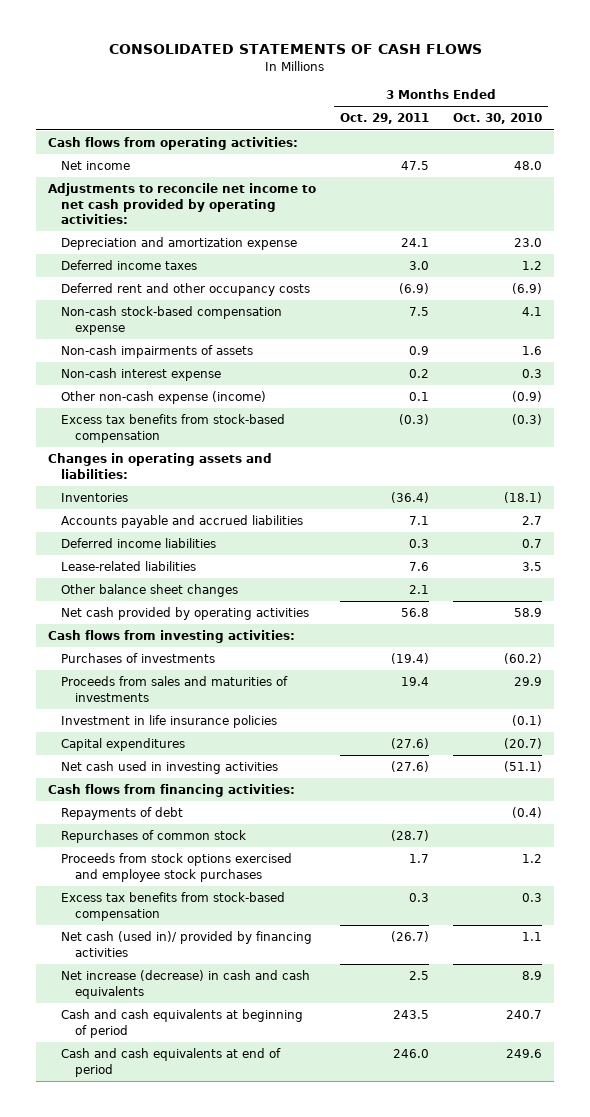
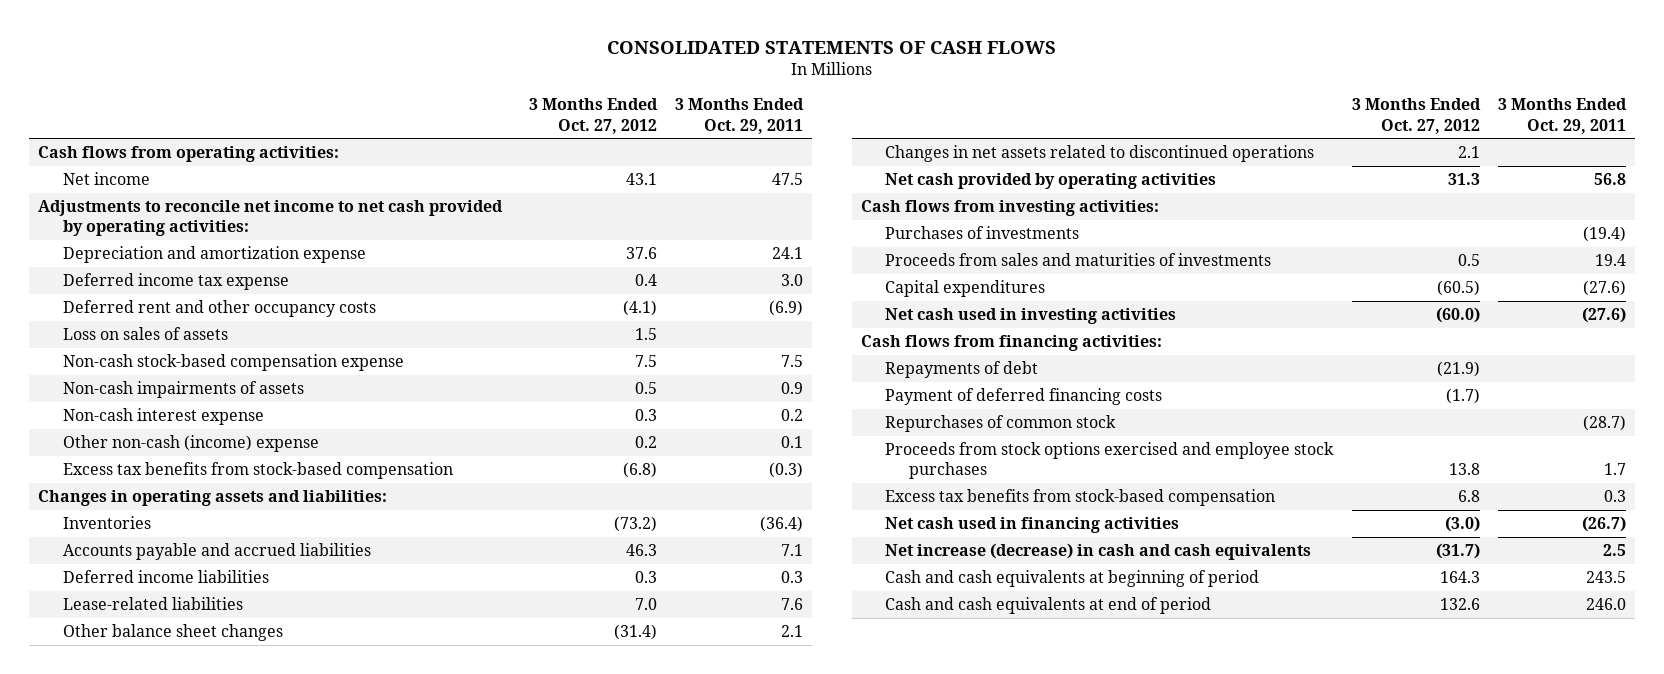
- | 3 Months Ended Oct. 29, 2011 | 3 Months Ended Oct. 30, 2010
+ | 3 Months Ended Oct. 27, 2012 | 3 Months Ended Oct. 29, 2011
- Deferred income taxes | 3.0 | 1.2
+ Deferred income tax expense | 0.4 | 3.0
+ Loss on sales of assets | 1.5 |
- Other non-cash expense (income) | 0.1 | (0.9)
+ Other non-cash (income) expense | 0.2 | 0.1
+ Changes in net assets related to discontinued operations | 2.1 |
- Investment in life insurance policies | | (0.1)
+ Payment of deferred financing costs | (1.7) |
- Net cash (used in)/ provided by financing activities | (26.7) | 1.1
+ Net cash used in financing activities | (3.0) | (26.7)

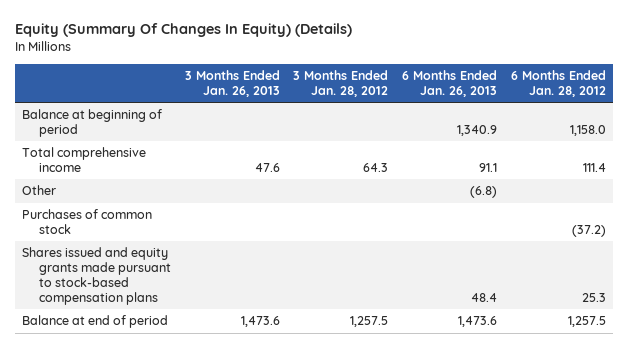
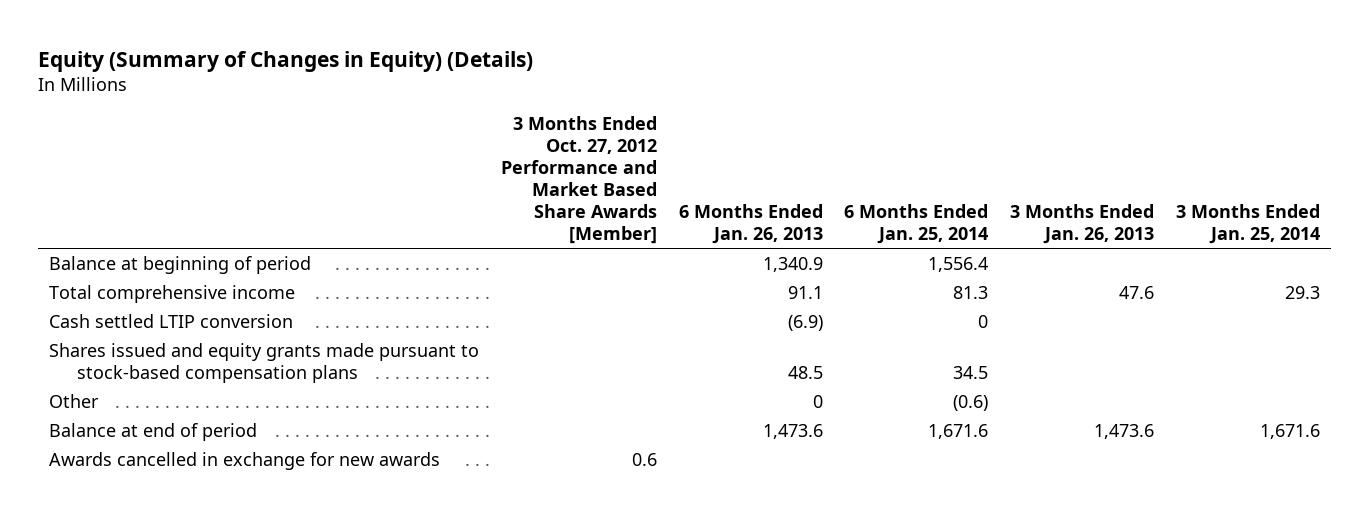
- Equity (Summary Of Changes In Equity) (Details)
+ Equity (Summary of Changes in Equity) (Details)
- | 3 Months Ended Jan. 26, 2013 | 3 Months Ended Jan. 28, 2012 | 6 Months Ended Jan. 26, 2013 | 6 Months Ended Jan. 28, 2012
+ | 3 Months Ended Oct. 27, 2012 Performance and Market Based Share Awards [Member] | 6 Months Ended Jan. 26, 2013 | 6 Months Ended Jan. 25, 2014 | 3 Months Ended Jan. 26, 2013 | 3 Months Ended Jan. 25, 2014
- Other | | | (6.8) |
- Purchases of common stock | | | | (37.2)
- Shares issued and equity grants made pursuant to stock-based compensation plans | | | 48.4 | 25.3
+ Cash settled LTIP conversion | | (6.9) | 0 | |
+ Shares issued and equity grants made pursuant to stock-based compensation plans | | 48.5 | 34.5 | |
+ Other | | 0 | (0.6) | |
+ Awards cancelled in exchange for new awards | 0.6 | | | |

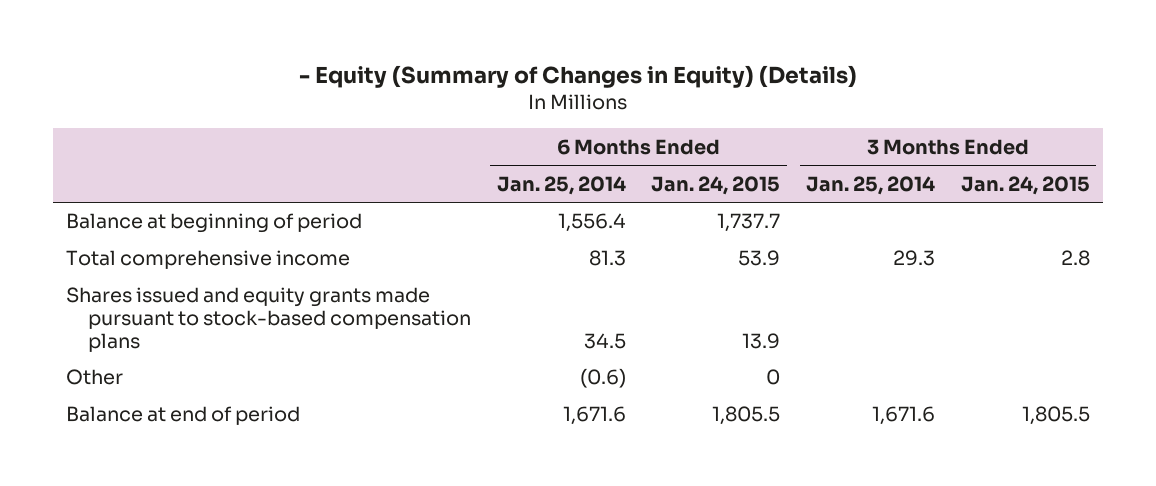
- Equity (Summary of Changes in Equity) (Details)
+ - Equity (Summary of Changes in Equity) (Details)
- | 3 Months Ended Oct. 27, 2012 Performance and Market Based Share Awards [Member] | 6 Months Ended Jan. 26, 2013 | 6 Months Ended Jan. 25, 2014 | 3 Months Ended Jan. 26, 2013 | 3 Months Ended Jan. 25, 2014
+ | 6 Months Ended Jan. 25, 2014 | 6 Months Ended Jan. 24, 2015 | 3 Months Ended Jan. 25, 2014 | 3 Months Ended Jan. 24, 2015
- Cash settled LTIP conversion | | (6.9) | 0 | |
- Awards cancelled in exchange for new awards | 0.6 | | | |

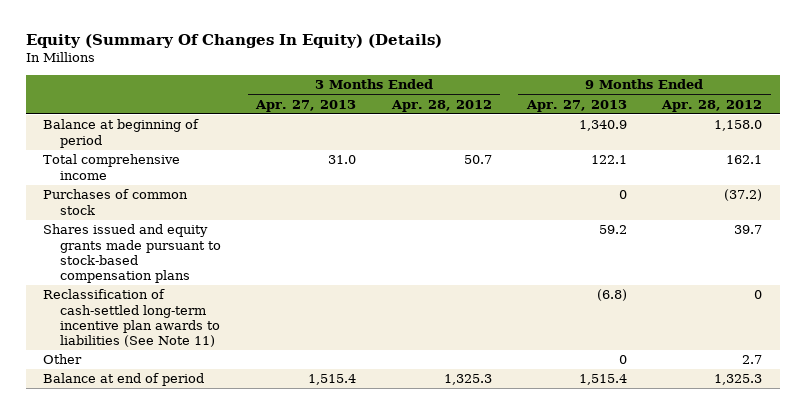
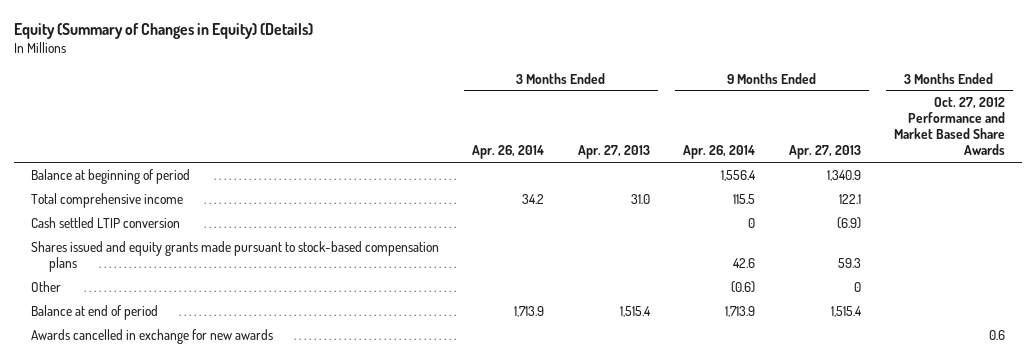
- Equity (Summary Of Changes In Equity) (Details)
+ Equity (Summary of Changes in Equity) (Details)
- | 3 Months Ended Apr. 27, 2013 | 3 Months Ended Apr. 28, 2012 | 9 Months Ended Apr. 27, 2013 | 9 Months Ended Apr. 28, 2012
+ | 3 Months Ended Apr. 26, 2014 | 3 Months Ended Apr. 27, 2013 | 9 Months Ended Apr. 26, 2014 | 9 Months Ended Apr. 27, 2013 | 3 Months Ended Oct. 27, 2012 Performance and Market Based Share Awards
- Purchases of common stock | | | 0 | (37.2)
- Shares issued and equity grants made pursuant to stock-based compensation plans | | | 59.2 | 39.7
- Reclassification of cash-settled long-term incentive plan awards to liabilities (See Note 11) | | | (6.8) | 0
+ Cash settled LTIP conversion | | | 0 | (6.9) |
+ Shares issued and equity grants made pursuant to stock-based compensation plans | | | 42.6 | 59.3 |
+ Awards cancelled in exchange for new awards | | | | | 0.6

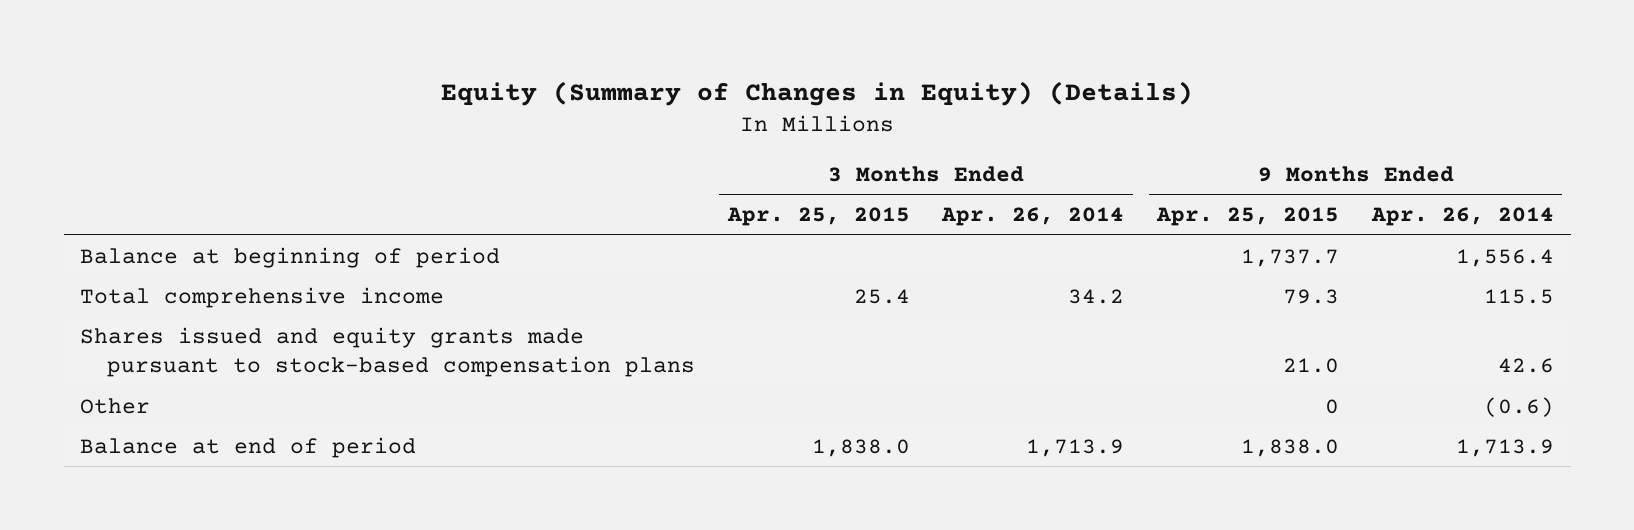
- | 3 Months Ended Apr. 26, 2014 | 3 Months Ended Apr. 27, 2013 | 9 Months Ended Apr. 26, 2014 | 9 Months Ended Apr. 27, 2013 | 3 Months Ended Oct. 27, 2012 Performance and Market Based Share Awards
+ | 3 Months Ended Apr. 25, 2015 | 3 Months Ended Apr. 26, 2014 | 9 Months Ended Apr. 25, 2015 | 9 Months Ended Apr. 26, 2014
- Cash settled LTIP conversion | | | 0 | (6.9) |
- Awards cancelled in exchange for new awards | | | | | 0.6

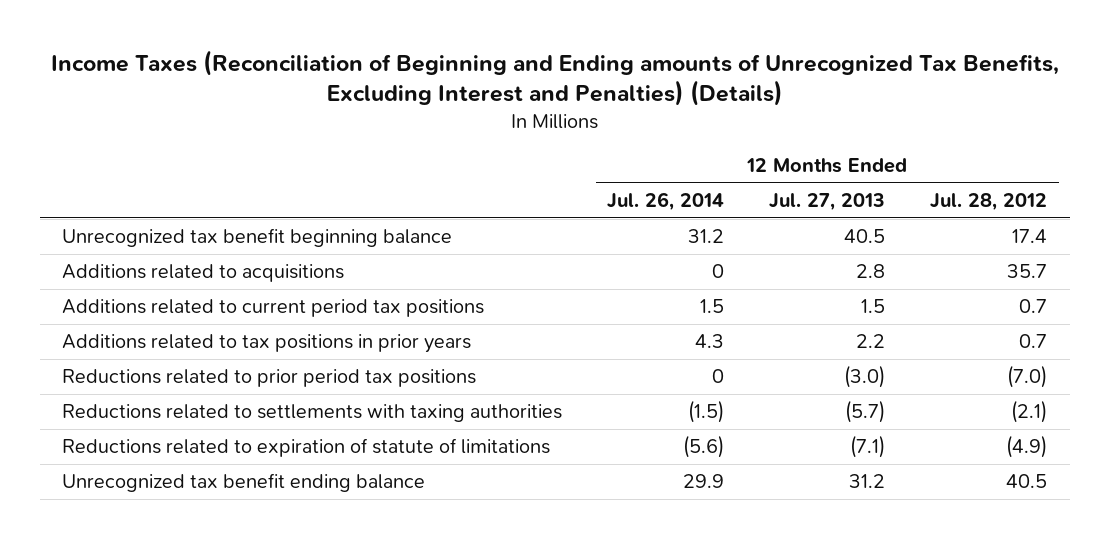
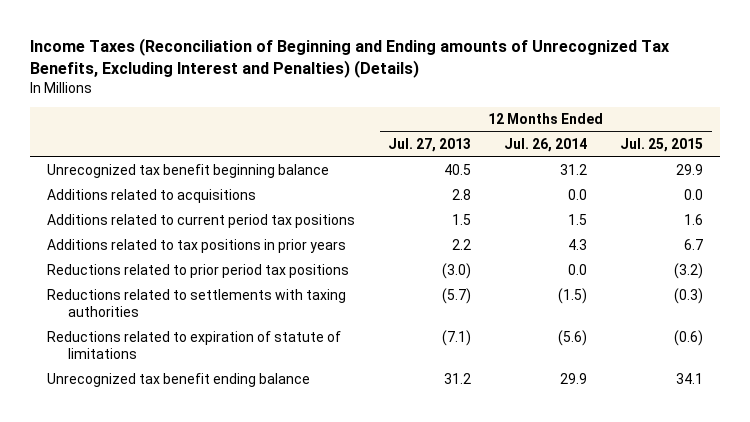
- | 12 Months Ended Jul. 26, 2014 | 12 Months Ended Jul. 27, 2013 | 12 Months Ended Jul. 28, 2012
+ | 12 Months Ended Jul. 27, 2013 | 12 Months Ended Jul. 26, 2014 | 12 Months Ended Jul. 25, 2015
- Additions related to acquisitions | 0 | 2.8 | 35.7
+ Additions related to acquisitions | 2.8 | 0.0 | 0.0
- Reductions related to prior period tax positions | 0 | (3.0) | (7.0)
+ Reductions related to prior period tax positions | (3.0) | 0.0 | (3.2)

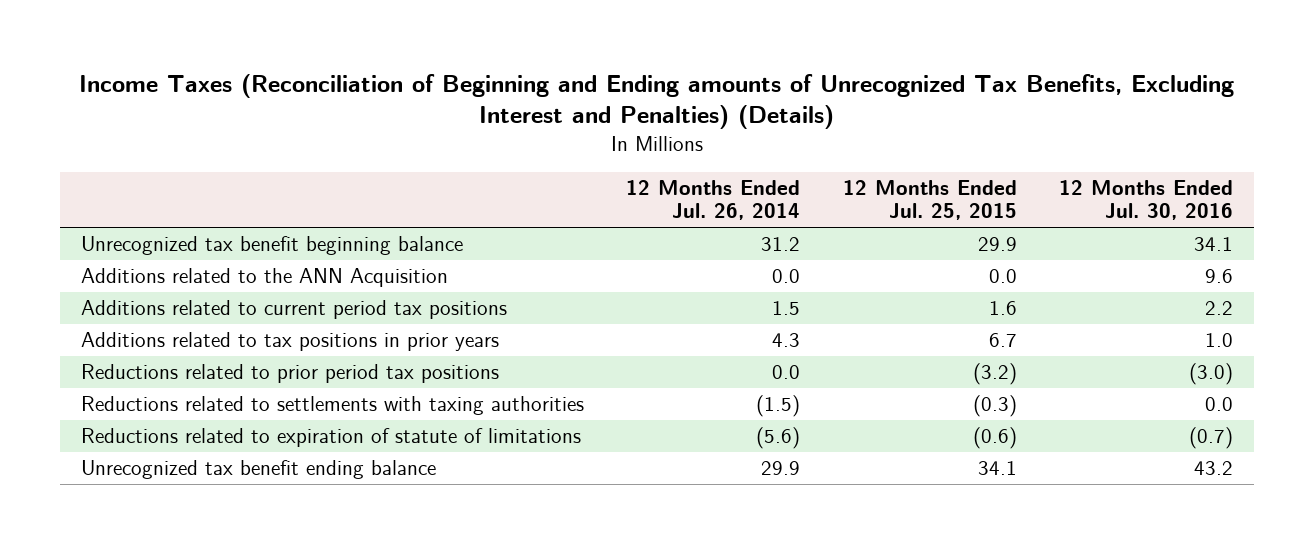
- | 12 Months Ended Jul. 27, 2013 | 12 Months Ended Jul. 26, 2014 | 12 Months Ended Jul. 25, 2015
+ | 12 Months Ended Jul. 26, 2014 | 12 Months Ended Jul. 25, 2015 | 12 Months Ended Jul. 30, 2016
- Additions related to acquisitions | 2.8 | 0.0 | 0.0
+ Additions related to the ANN Acquisition | 0.0 | 0.0 | 9.6

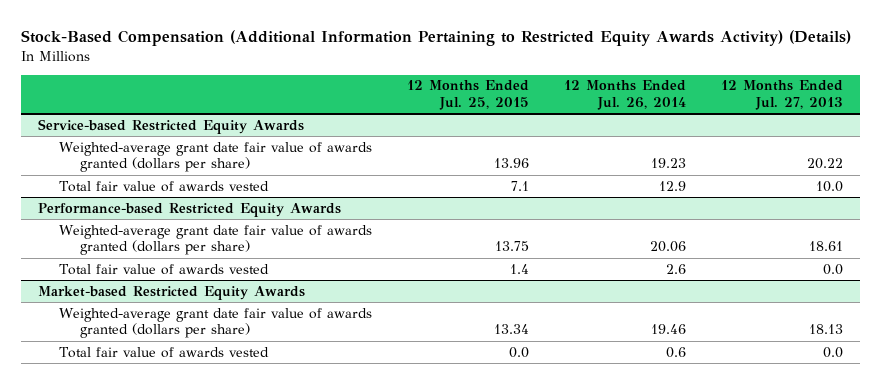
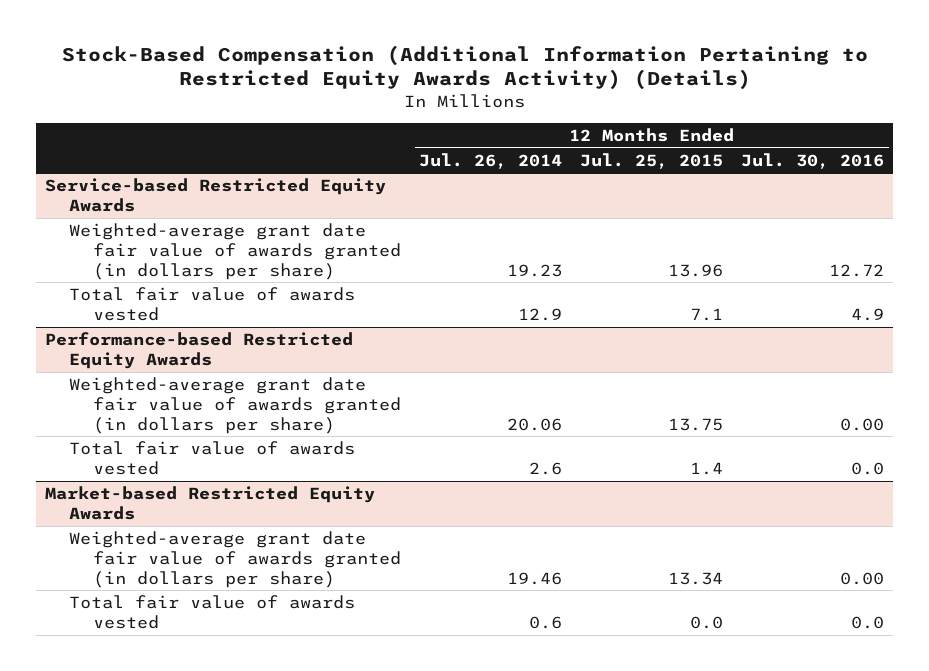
- | 12 Months Ended Jul. 25, 2015 | 12 Months Ended Jul. 26, 2014 | 12 Months Ended Jul. 27, 2013
+ | 12 Months Ended Jul. 26, 2014 | 12 Months Ended Jul. 25, 2015 | 12 Months Ended Jul. 30, 2016
@ Service-based Restricted Equity Awards
- Weighted-average grant date fair value of awards granted (dollars per share) | 13.96 | 19.23 | 20.22
+ Weighted-average grant date fair value of awards granted (in dollars per share) | 19.23 | 13.96 | 12.72
@ Performance-based Restricted Equity Awards
- Weighted-average grant date fair value of awards granted (dollars per share) | 13.75 | 20.06 | 18.61
+ Weighted-average grant date fair value of awards granted (in dollars per share) | 20.06 | 13.75 | 0.00
@ Market-based Restricted Equity Awards
- Weighted-average grant date fair value of awards granted (dollars per share) | 13.34 | 19.46 | 18.13
+ Weighted-average grant date fair value of awards granted (in dollars per share) | 19.46 | 13.34 | 0.00

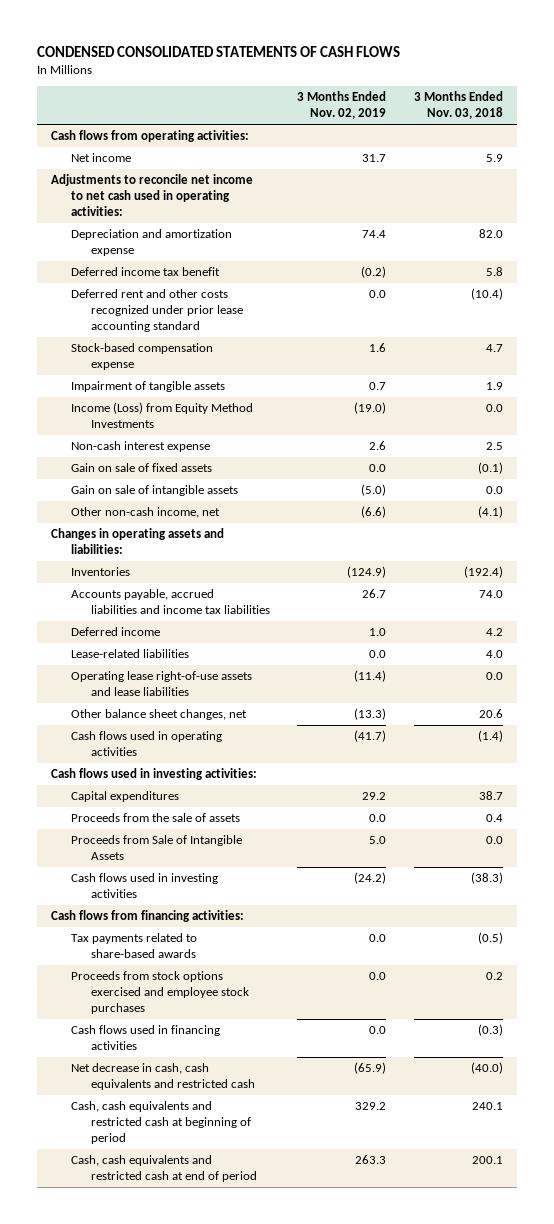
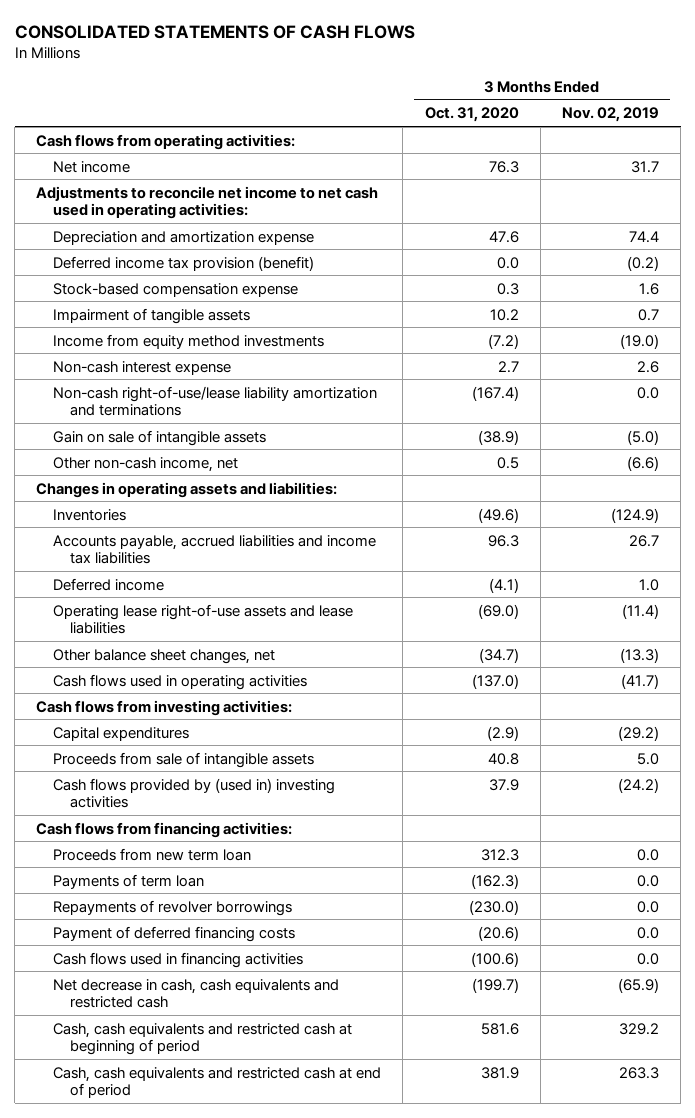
- CONDENSED CONSOLIDATED STATEMENTS OF CASH FLOWS
+ CONSOLIDATED STATEMENTS OF CASH FLOWS
- | 3 Months Ended Nov. 02, 2019 | 3 Months Ended Nov. 03, 2018
+ | 3 Months Ended Oct. 31, 2020 | 3 Months Ended Nov. 02, 2019
- Deferred income tax benefit | (0.2) | 5.8
- Deferred rent and other costs recognized under prior lease accounting standard | 0.0 | (10.4)
+ Deferred income tax provision (benefit) | 0.0 | (0.2)
- Income (Loss) from Equity Method Investments | (19.0) | 0.0
+ Income from equity method investments | (7.2) | (19.0)
- Gain on sale of fixed assets | 0.0 | (0.1)
+ Non-cash right-of-use/lease liability amortization and terminations | (167.4) | 0.0
- Lease-related liabilities | 0.0 | 4.0
- Cash flows used in investing activities:
- Capital expenditures | 29.2 | 38.7
- Proceeds from the sale of assets | 0.0 | 0.4
- Proceeds from Sale of Intangible Assets | 5.0 | 0.0
- Cash flows used in investing activities | (24.2) | (38.3)
+ Cash flows from investing activities:
+ Capital expenditures | (2.9) | (29.2)
+ Proceeds from sale of intangible assets | 40.8 | 5.0
+ Cash flows provided by (used in) investing activities | 37.9 | (24.2)
- Tax payments related to share-based awards | 0.0 | (0.5)
- Proceeds from stock options exercised and employee stock purchases | 0.0 | 0.2
+ Proceeds from new term loan | 312.3 | 0.0
+ Payments of term loan | (162.3) | 0.0
+ Repayments of revolver borrowings | (230.0) | 0.0
+ Payment of deferred financing costs | (20.6) | 0.0

